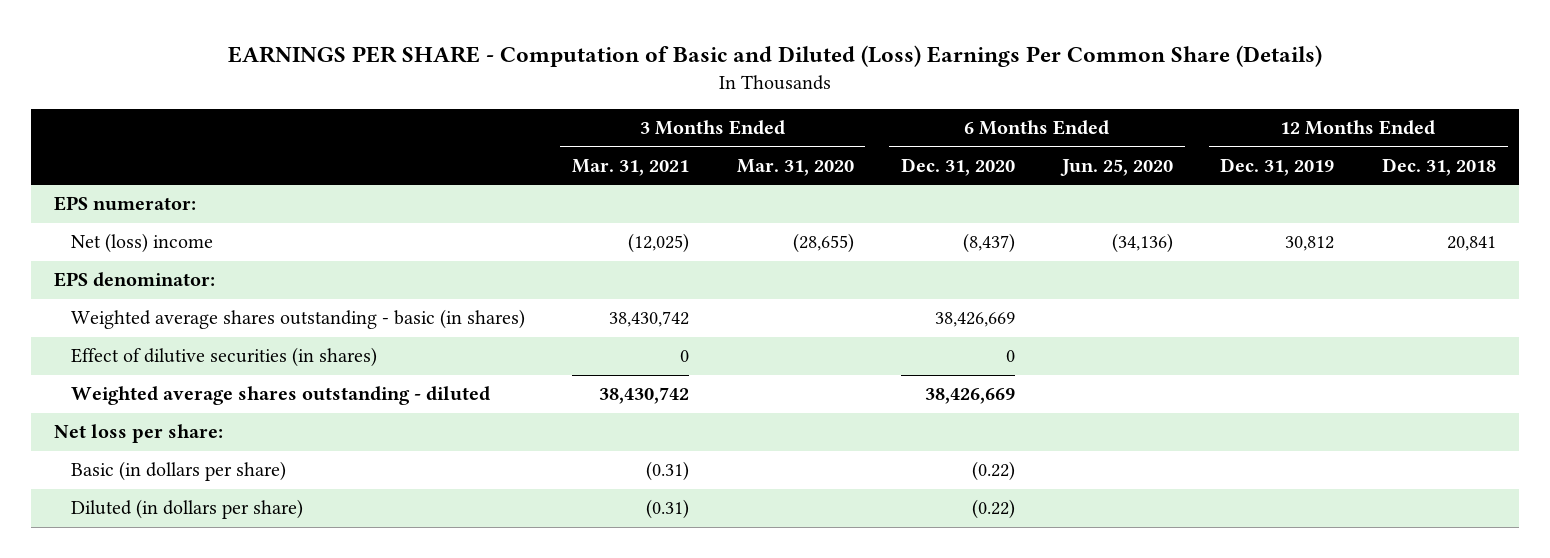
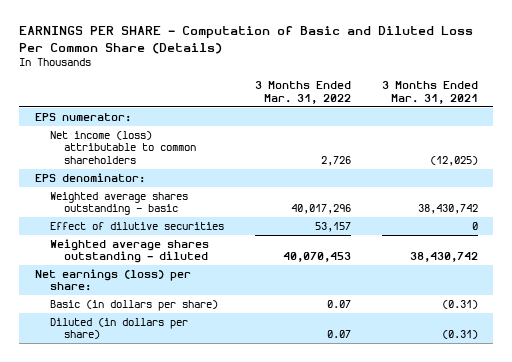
- EARNINGS PER SHARE - Computation of Basic and Diluted (Loss) Earnings Per Common Share (Details)
+ EARNINGS PER SHARE - Computation of Basic and Diluted Loss Per Common Share (Details)
- | 3 Months Ended Mar. 31, 2021 | 3 Months Ended Mar. 31, 2020 | 6 Months Ended Dec. 31, 2020 | 6 Months Ended Jun. 25, 2020 | 12 Months Ended Dec. 31, 2019 | 12 Months Ended Dec. 31, 2018
+ | 3 Months Ended Mar. 31, 2022 | 3 Months Ended Mar. 31, 2021
- Net (loss) income | (12,025) | (28,655) | (8,437) | (34,136) | 30,812 | 20,841
+ Net income (loss) attributable to common shareholders | 2,726 | (12,025)
- Weighted average shares outstanding - basic (in shares) | 38,430,742 | | 38,426,669 | | |
- Effect of dilutive securities (in shares) | 0 | | 0 | | |
+ Weighted average shares outstanding - basic | 40,017,296 | 38,430,742
+ Effect of dilutive securities | 53,157 | 0
- Net loss per share:
+ Net earnings (loss) per share:

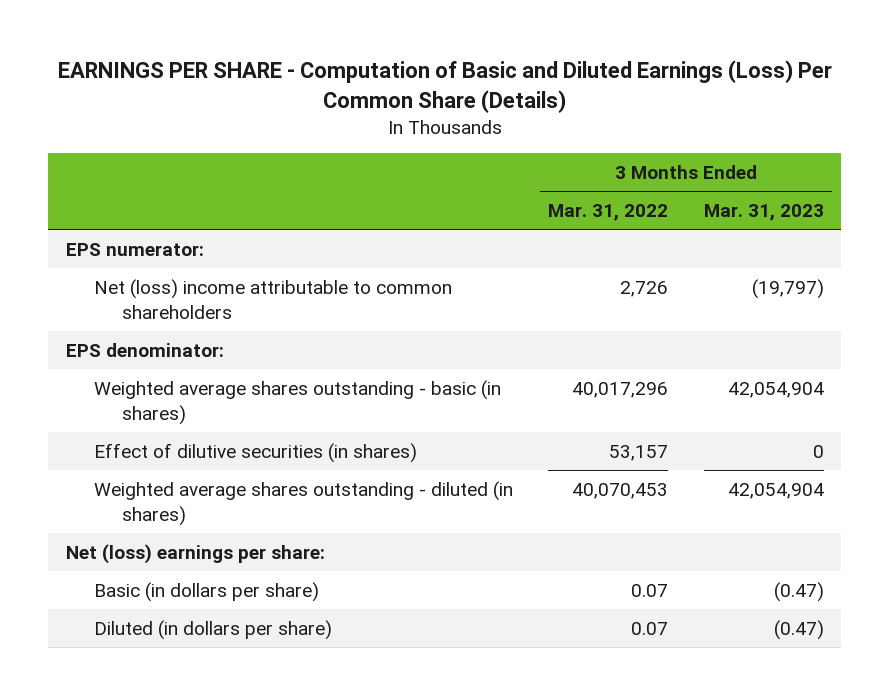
- EARNINGS PER SHARE - Computation of Basic and Diluted Loss Per Common Share (Details)
+ EARNINGS PER SHARE - Computation of Basic and Diluted Earnings (Loss) Per Common Share (Details)
- | 3 Months Ended Mar. 31, 2022 | 3 Months Ended Mar. 31, 2021
+ | 3 Months Ended Mar. 31, 2022 | 3 Months Ended Mar. 31, 2023
- Net income (loss) attributable to common shareholders | 2,726 | (12,025)
+ Net (loss) income attributable to common shareholders | 2,726 | (19,797)
- Weighted average shares outstanding - basic | 40,017,296 | 38,430,742
- Effect of dilutive securities | 53,157 | 0
- Weighted average shares outstanding - diluted | 40,070,453 | 38,430,742
- Net earnings (loss) per share:
+ Weighted average shares outstanding - basic (in shares) | 40,017,296 | 42,054,904
+ Effect of dilutive securities (in shares) | 53,157 | 0
+ Weighted average shares outstanding - diluted (in shares) | 40,070,453 | 42,054,904
+ Net (loss) earnings per share:

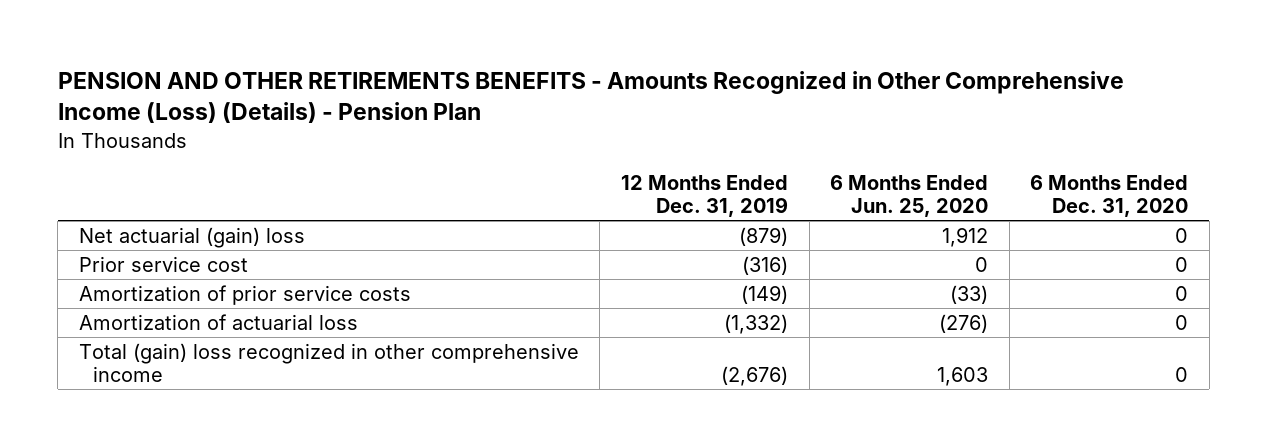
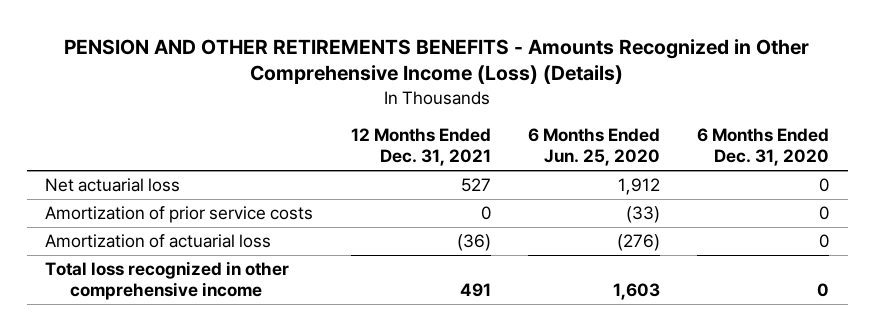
- PENSION AND OTHER RETIREMENTS BENEFITS - Amounts Recognized in Other Comprehensive Income (Loss) (Details) - Pension Plan
+ PENSION AND OTHER RETIREMENTS BENEFITS - Amounts Recognized in Other Comprehensive Income (Loss) (Details)
- | 12 Months Ended Dec. 31, 2019 | 6 Months Ended Jun. 25, 2020 | 6 Months Ended Dec. 31, 2020
+ | 12 Months Ended Dec. 31, 2021 | 6 Months Ended Jun. 25, 2020 | 6 Months Ended Dec. 31, 2020
- Net actuarial (gain) loss | (879) | 1,912 | 0
- Prior service cost | (316) | 0 | 0
+ Net actuarial loss | 527 | 1,912 | 0
- Total (gain) loss recognized in other comprehensive income | (2,676) | 1,603 | 0
+ Total loss recognized in other comprehensive income | 491 | 1,603 | 0

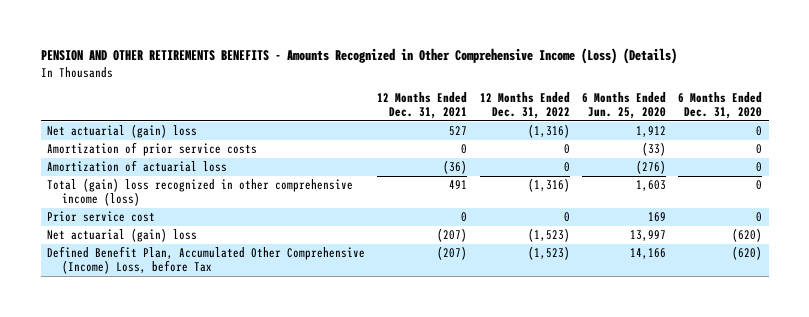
- | 12 Months Ended Dec. 31, 2021 | 6 Months Ended Jun. 25, 2020 | 6 Months Ended Dec. 31, 2020
+ | 12 Months Ended Dec. 31, 2021 | 12 Months Ended Dec. 31, 2022 | 6 Months Ended Jun. 25, 2020 | 6 Months Ended Dec. 31, 2020
- Net actuarial loss | 527 | 1,912 | 0
+ Net actuarial (gain) loss | 527 | (1,316) | 1,912 | 0
- Total loss recognized in other comprehensive income | 491 | 1,603 | 0
+ Total (gain) loss recognized in other comprehensive income (loss) | 491 | (1,316) | 1,603 | 0
+ Prior service cost | 0 | 0 | 169 | 0
+ Net actuarial (gain) loss | (207) | (1,523) | 13,997 | (620)
+ Defined Benefit Plan, Accumulated Other Comprehensive (Income) Loss, before Tax | (207) | (1,523) | 14,166 | (620)

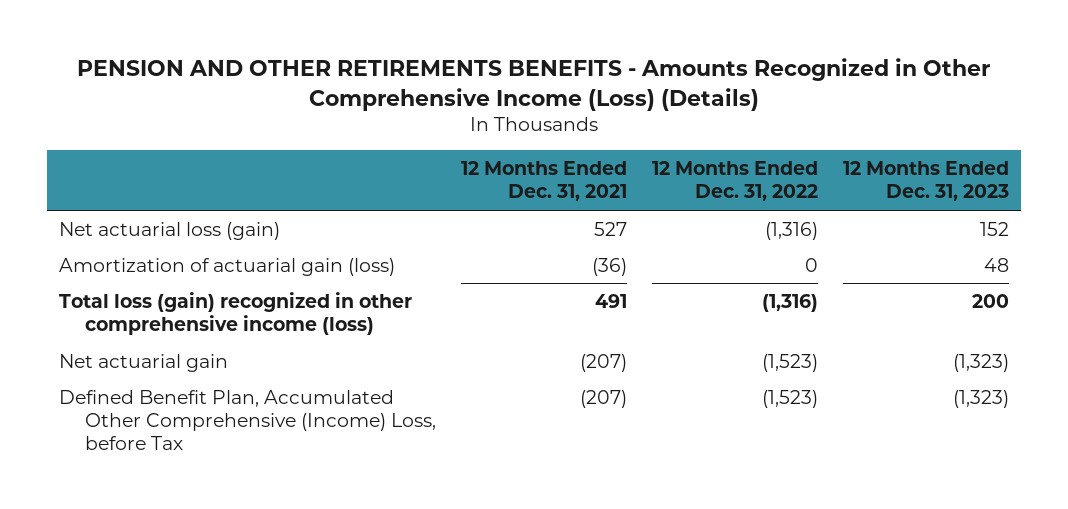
- | 12 Months Ended Dec. 31, 2021 | 12 Months Ended Dec. 31, 2022 | 6 Months Ended Jun. 25, 2020 | 6 Months Ended Dec. 31, 2020
+ | 12 Months Ended Dec. 31, 2021 | 12 Months Ended Dec. 31, 2022 | 12 Months Ended Dec. 31, 2023
- Net actuarial (gain) loss | 527 | (1,316) | 1,912 | 0
- Amortization of prior service costs | 0 | 0 | (33) | 0
- Amortization of actuarial loss | (36) | 0 | (276) | 0
- Total (gain) loss recognized in other comprehensive income (loss) | 491 | (1,316) | 1,603 | 0
- Prior service cost | 0 | 0 | 169 | 0
- Net actuarial (gain) loss | (207) | (1,523) | 13,997 | (620)
+ Net actuarial loss (gain) | 527 | (1,316) | 152
+ Amortization of actuarial gain (loss) | (36) | 0 | 48
+ Total loss (gain) recognized in other comprehensive income (loss) | 491 | (1,316) | 200
+ Net actuarial gain | (207) | (1,523) | (1,323)

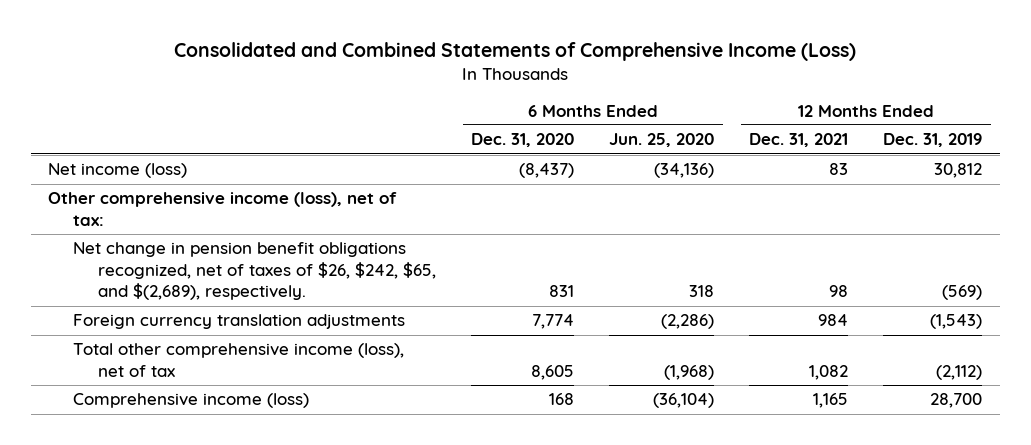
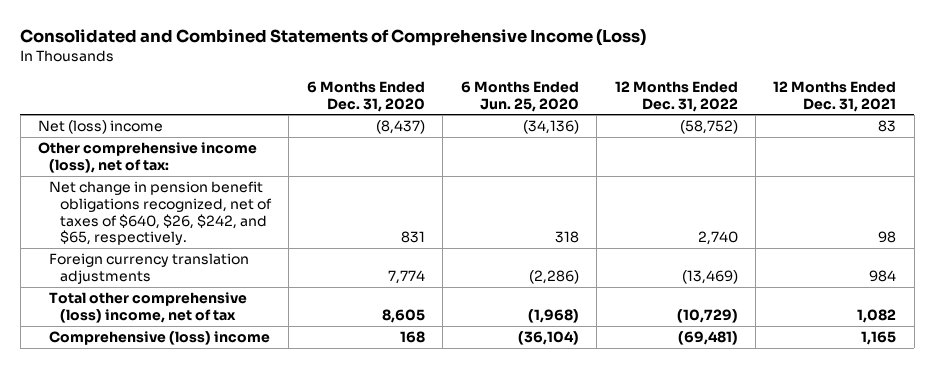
- | 6 Months Ended Dec. 31, 2020 | 6 Months Ended Jun. 25, 2020 | 12 Months Ended Dec. 31, 2021 | 12 Months Ended Dec. 31, 2019
+ | 6 Months Ended Dec. 31, 2020 | 6 Months Ended Jun. 25, 2020 | 12 Months Ended Dec. 31, 2022 | 12 Months Ended Dec. 31, 2021
- Net income (loss) | (8,437) | (34,136) | 83 | 30,812
+ Net (loss) income | (8,437) | (34,136) | (58,752) | 83
- Net change in pension benefit obligations recognized, net of taxes of $26, $242, $65, and $(2,689), respectively. | 831 | 318 | 98 | (569)
+ Net change in pension benefit obligations recognized, net of taxes of $640, $26, $242, and $65, respectively. | 831 | 318 | 2,740 | 98
- Total other comprehensive income (loss), net of tax | 8,605 | (1,968) | 1,082 | (2,112)
- Comprehensive income (loss) | 168 | (36,104) | 1,165 | 28,700
+ Total other comprehensive (loss) income, net of tax | 8,605 | (1,968) | (10,729) | 1,082
+ Comprehensive (loss) income | 168 | (36,104) | (69,481) | 1,165

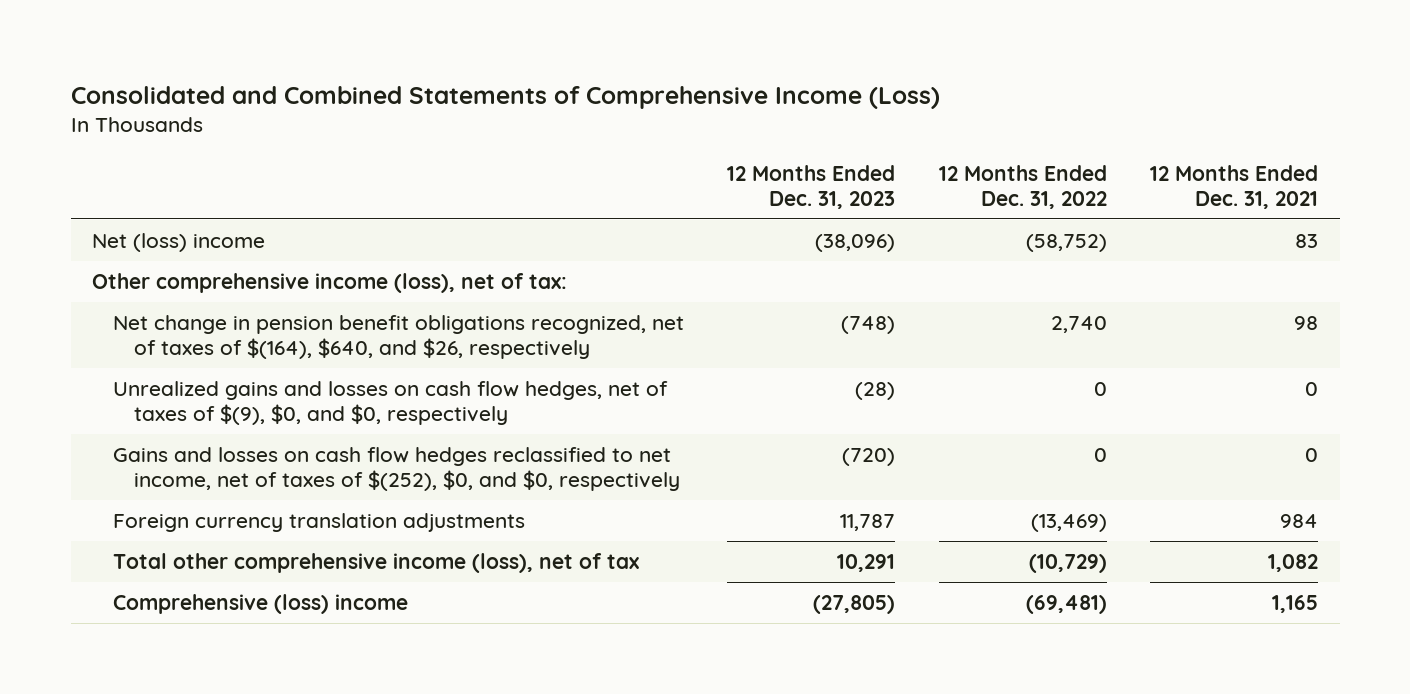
- | 6 Months Ended Dec. 31, 2020 | 6 Months Ended Jun. 25, 2020 | 12 Months Ended Dec. 31, 2022 | 12 Months Ended Dec. 31, 2021
+ | 12 Months Ended Dec. 31, 2023 | 12 Months Ended Dec. 31, 2022 | 12 Months Ended Dec. 31, 2021
- Net change in pension benefit obligations recognized, net of taxes of $640, $26, $242, and $65, respectively. | 831 | 318 | 2,740 | 98
+ Net change in pension benefit obligations recognized, net of taxes of $(164), $640, and $26, respectively | (748) | 2,740 | 98
+ Unrealized gains and losses on cash flow hedges, net of taxes of $(9), $0, and $0, respectively | (28) | 0 | 0
+ Gains and losses on cash flow hedges reclassified to net income, net of taxes of $(252), $0, and $0, respectively | (720) | 0 | 0
- Total other comprehensive (loss) income, net of tax | 8,605 | (1,968) | (10,729) | 1,082
+ Total other comprehensive income (loss), net of tax | 10,291 | (10,729) | 1,082

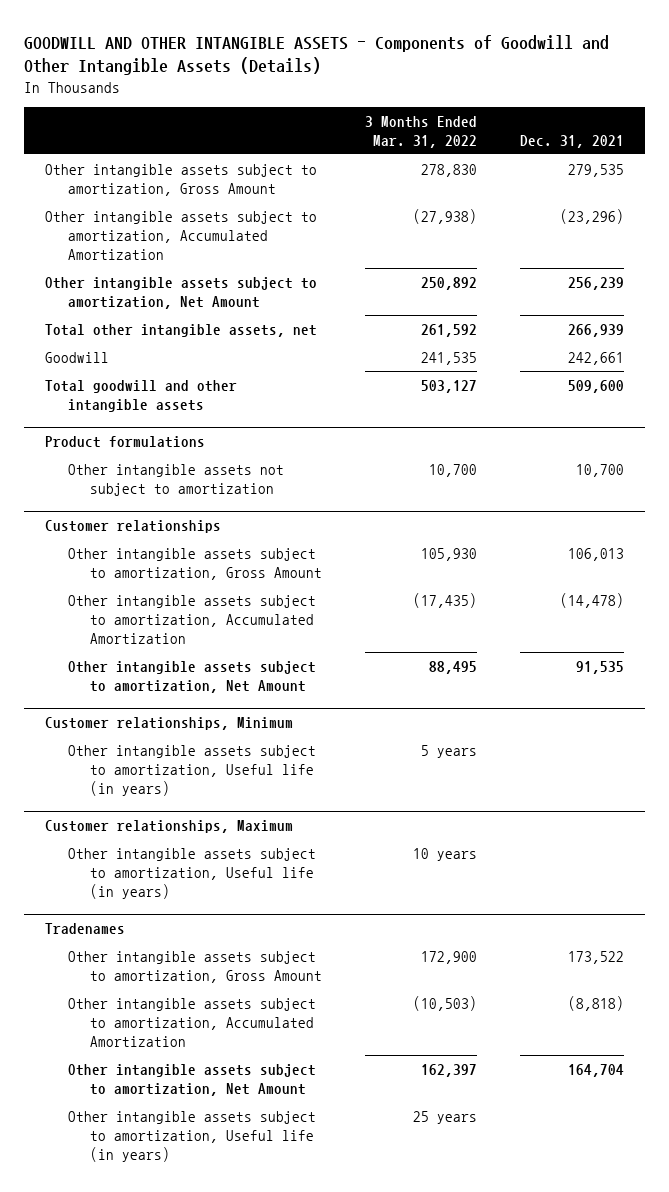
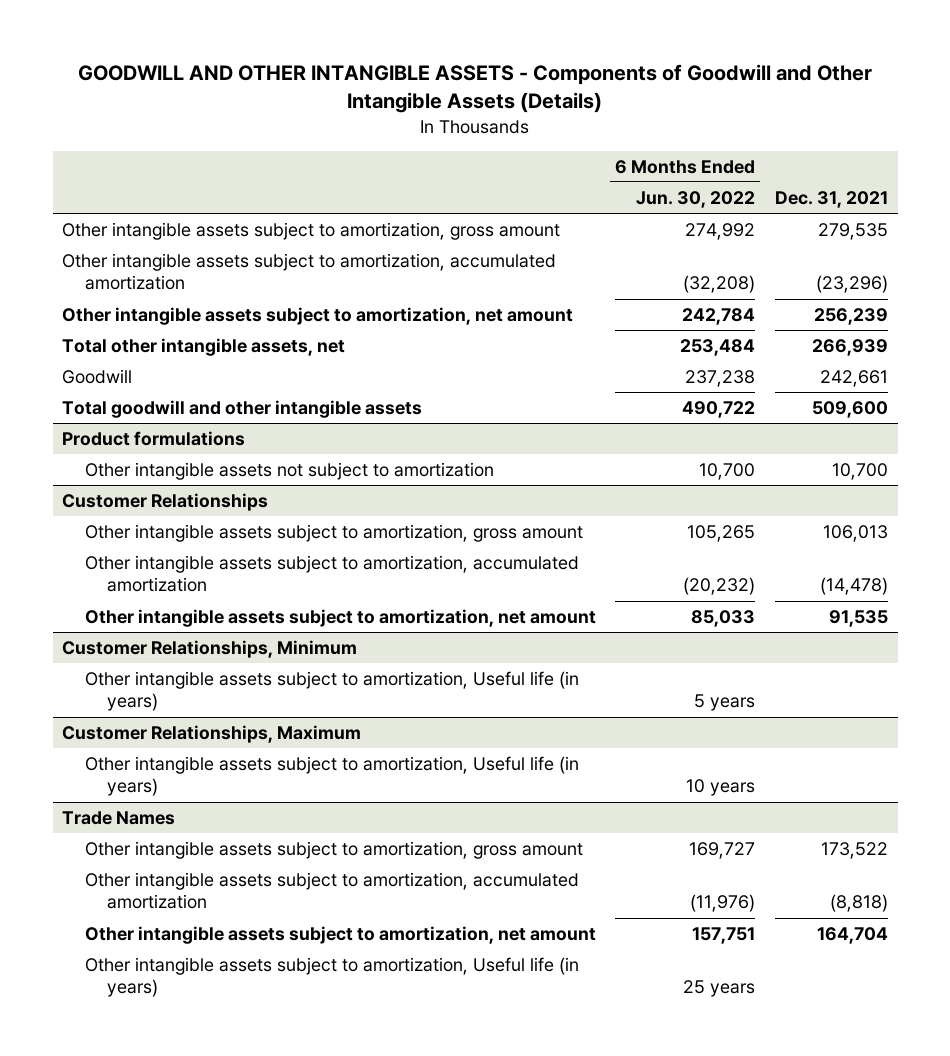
- | 3 Months Ended Mar. 31, 2022 | Dec. 31, 2021
+ | 6 Months Ended Jun. 30, 2022 | Dec. 31, 2021
- Other intangible assets subject to amortization, Gross Amount | 278,830 | 279,535
- Other intangible assets subject to amortization, Accumulated Amortization | (27,938) | (23,296)
- Other intangible assets subject to amortization, Net Amount | 250,892 | 256,239
+ Other intangible assets subject to amortization, gross amount | 274,992 | 279,535
+ Other intangible assets subject to amortization, accumulated amortization | (32,208) | (23,296)
+ Other intangible assets subject to amortization, net amount | 242,784 | 256,239
- Customer relationships
- Other intangible assets subject to amortization, Gross Amount | 105,930 | 106,013
- Other intangible assets subject to amortization, Accumulated Amortization | (17,435) | (14,478)
- Other intangible assets subject to amortization, Net Amount | 88,495 | 91,535
- Customer relationships, Minimum
+ Customer Relationships
+ Other intangible assets subject to amortization, gross amount | 105,265 | 106,013
+ Other intangible assets subject to amortization, accumulated amortization | (20,232) | (14,478)
+ Other intangible assets subject to amortization, net amount | 85,033 | 91,535
+ Customer Relationships, Minimum
- Customer relationships, Maximum
+ Customer Relationships, Maximum
- Tradenames
- Other intangible assets subject to amortization, Gross Amount | 172,900 | 173,522
- Other intangible assets subject to amortization, Accumulated Amortization | (10,503) | (8,818)
- Other intangible assets subject to amortization, Net Amount | 162,397 | 164,704
+ Trade Names
+ Other intangible assets subject to amortization, gross amount | 169,727 | 173,522
+ Other intangible assets subject to amortization, accumulated amortization | (11,976) | (8,818)
+ Other intangible assets subject to amortization, net amount | 157,751 | 164,704

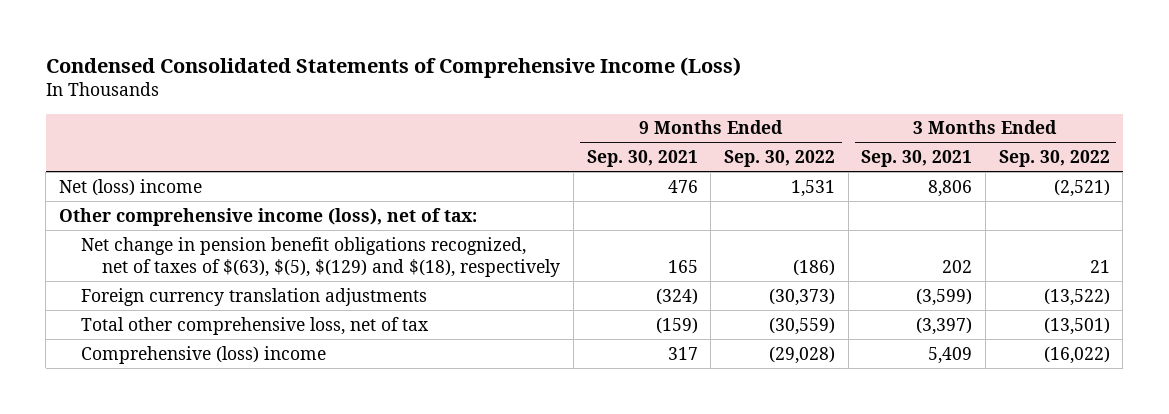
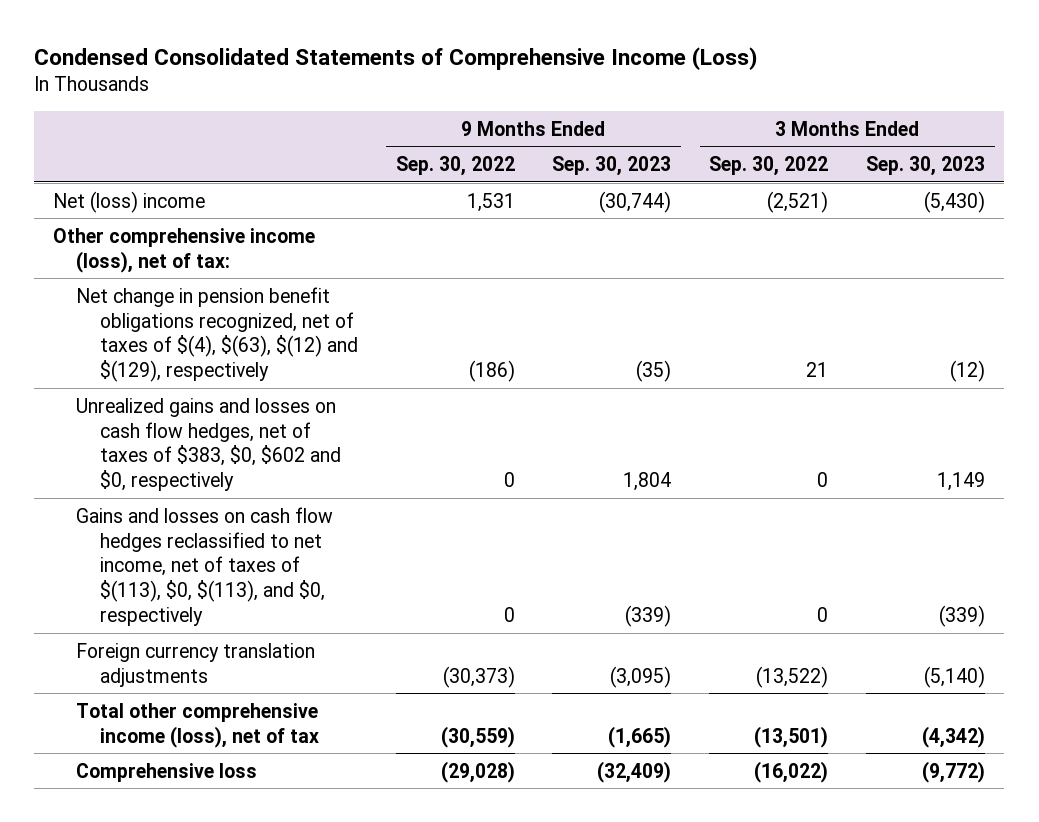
- | 9 Months Ended Sep. 30, 2021 | 9 Months Ended Sep. 30, 2022 | 3 Months Ended Sep. 30, 2021 | 3 Months Ended Sep. 30, 2022
+ | 9 Months Ended Sep. 30, 2022 | 9 Months Ended Sep. 30, 2023 | 3 Months Ended Sep. 30, 2022 | 3 Months Ended Sep. 30, 2023
- Net change in pension benefit obligations recognized, net of taxes of $(63), $(5), $(129) and $(18), respectively | 165 | (186) | 202 | 21
+ Net change in pension benefit obligations recognized, net of taxes of $(4), $(63), $(12) and $(129), respectively | (186) | (35) | 21 | (12)
+ Unrealized gains and losses on cash flow hedges, net of taxes of $383, $0, $602 and $0, respectively | 0 | 1,804 | 0 | 1,149
+ Gains and losses on cash flow hedges reclassified to net income, net of taxes of $(113), $0, $(113), and $0, respectively | 0 | (339) | 0 | (339)
- Total other comprehensive loss, net of tax | (159) | (30,559) | (3,397) | (13,501)
- Comprehensive (loss) income | 317 | (29,028) | 5,409 | (16,022)
+ Total other comprehensive income (loss), net of tax | (30,559) | (1,665) | (13,501) | (4,342)
+ Comprehensive loss | (29,028) | (32,409) | (16,022) | (9,772)

